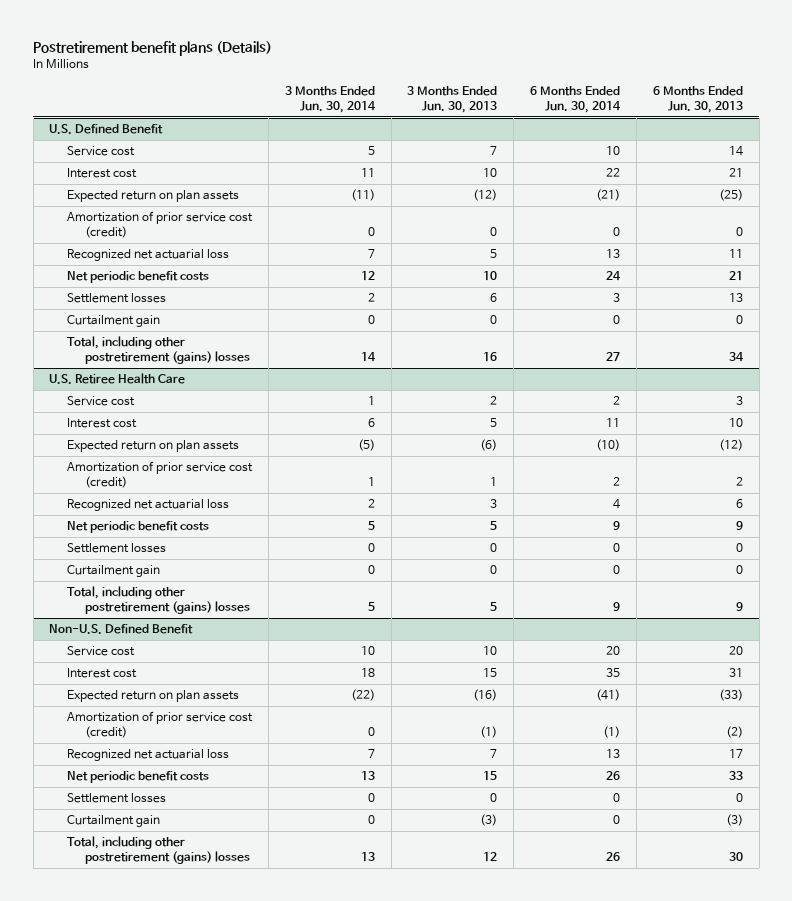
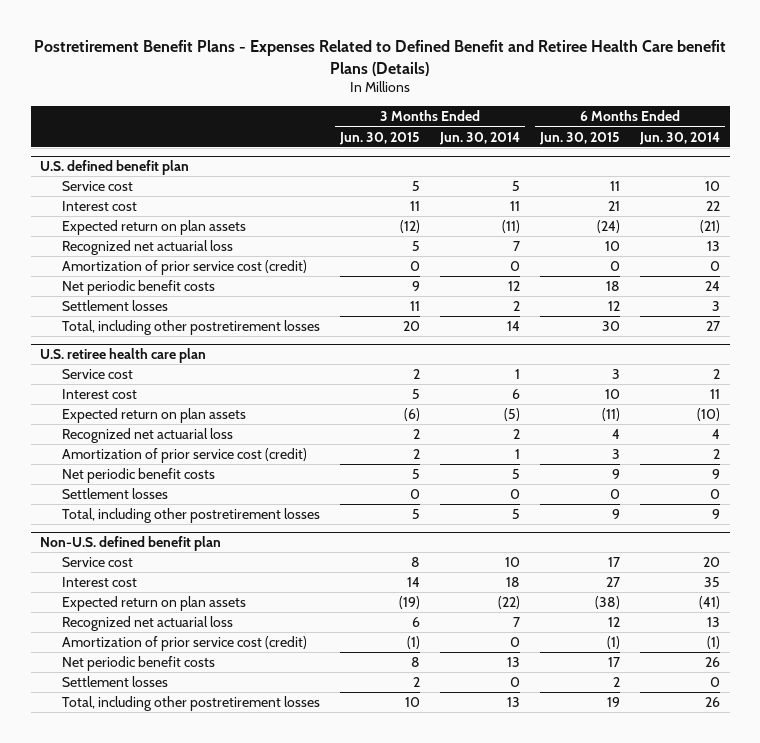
- Postretirement benefit plans (Details)
+ Postretirement Benefit Plans - Expenses Related to Defined Benefit and Retiree Health Care benefit Plans (Details)
- | 3 Months Ended Jun. 30, 2014 | 3 Months Ended Jun. 30, 2013 | 6 Months Ended Jun. 30, 2014 | 6 Months Ended Jun. 30, 2013
+ | 3 Months Ended Jun. 30, 2015 | 3 Months Ended Jun. 30, 2014 | 6 Months Ended Jun. 30, 2015 | 6 Months Ended Jun. 30, 2014
- U.S. Defined Benefit
+ U.S. defined benefit plan
- Amortization of prior service cost (credit) | 0 | 0 | 0 | 0
+ Amortization of prior service cost (credit) | 0 | 0 | 0 | 0
- Curtailment gain | 0 | 0 | 0 | 0
- Total, including other postretirement (gains) losses | 14 | 16 | 27 | 34
- U.S. Retiree Health Care
+ Total, including other postretirement losses | 20 | 14 | 30 | 27
+ U.S. retiree health care plan
- Amortization of prior service cost (credit) | 1 | 1 | 2 | 2
+ Amortization of prior service cost (credit) | 2 | 1 | 3 | 2
- Curtailment gain | 0 | 0 | 0 | 0
- Total, including other postretirement (gains) losses | 5 | 5 | 9 | 9
- Non-U.S. Defined Benefit
+ Total, including other postretirement losses | 5 | 5 | 9 | 9
+ Non-U.S. defined benefit plan
- Amortization of prior service cost (credit) | 0 | (1) | (1) | (2)
+ Amortization of prior service cost (credit) | (1) | 0 | (1) | (1)
- Curtailment gain | 0 | (3) | 0 | (3)
- Total, including other postretirement (gains) losses | 13 | 12 | 26 | 30
+ Total, including other postretirement losses | 10 | 13 | 19 | 26

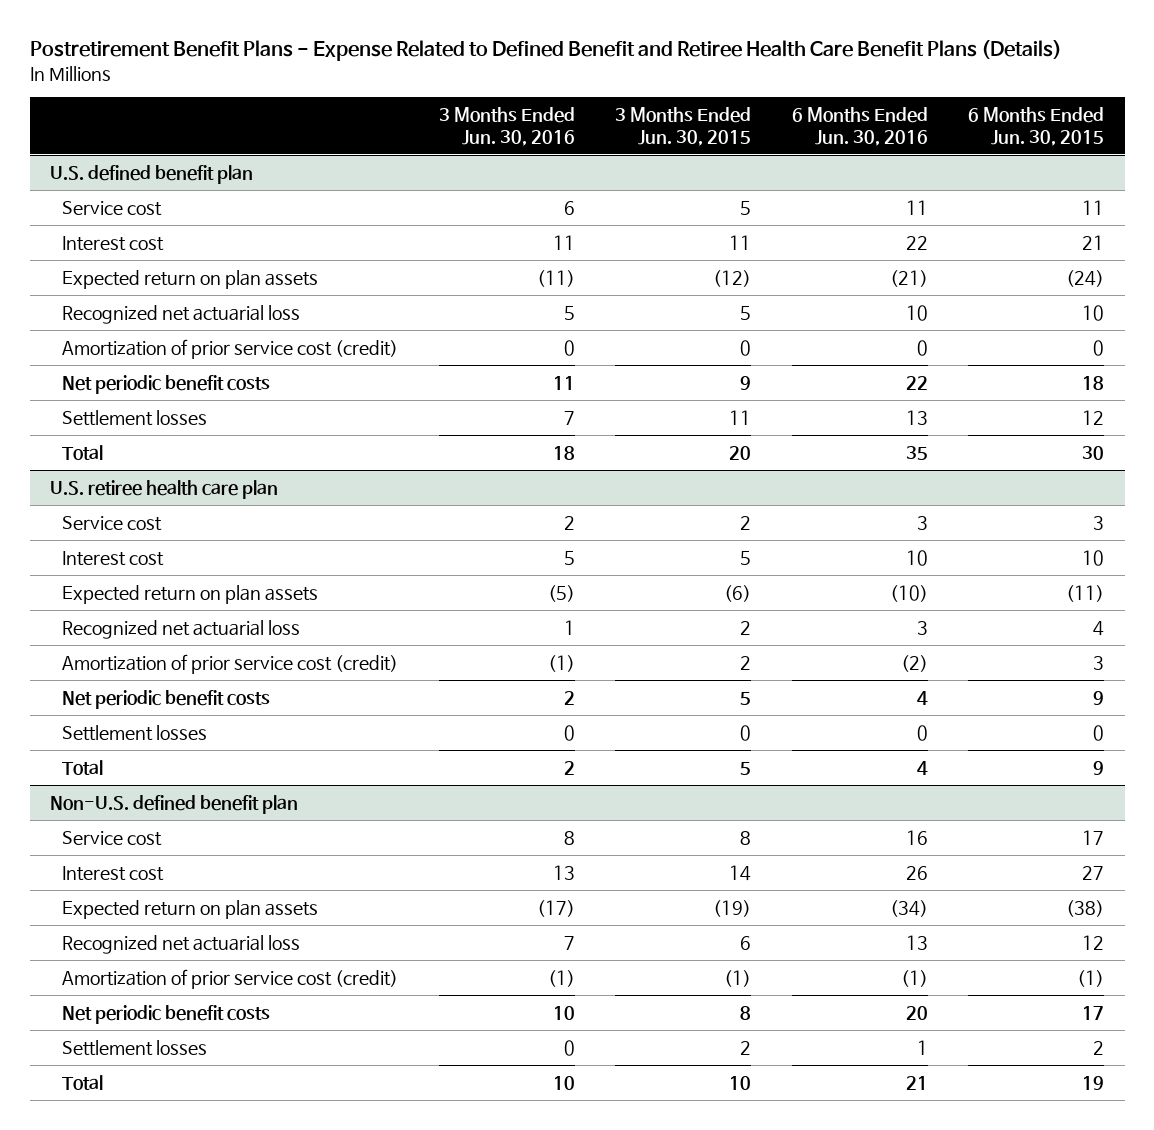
- Postretirement Benefit Plans - Expenses Related to Defined Benefit and Retiree Health Care benefit Plans (Details)
+ Postretirement Benefit Plans - Expense Related to Defined Benefit and Retiree Health Care Benefit Plans (Details)
- | 3 Months Ended Jun. 30, 2015 | 3 Months Ended Jun. 30, 2014 | 6 Months Ended Jun. 30, 2015 | 6 Months Ended Jun. 30, 2014
+ | 3 Months Ended Jun. 30, 2016 | 3 Months Ended Jun. 30, 2015 | 6 Months Ended Jun. 30, 2016 | 6 Months Ended Jun. 30, 2015
@ U.S. defined benefit plan
- Total, including other postretirement losses | 20 | 14 | 30 | 27
+ Total | 18 | 20 | 35 | 30
@ U.S. retiree health care plan
- Total, including other postretirement losses | 5 | 5 | 9 | 9
+ Total | 2 | 5 | 4 | 9
@ Non-U.S. defined benefit plan
- Total, including other postretirement losses | 10 | 13 | 19 | 26
+ Total | 10 | 10 | 21 | 19

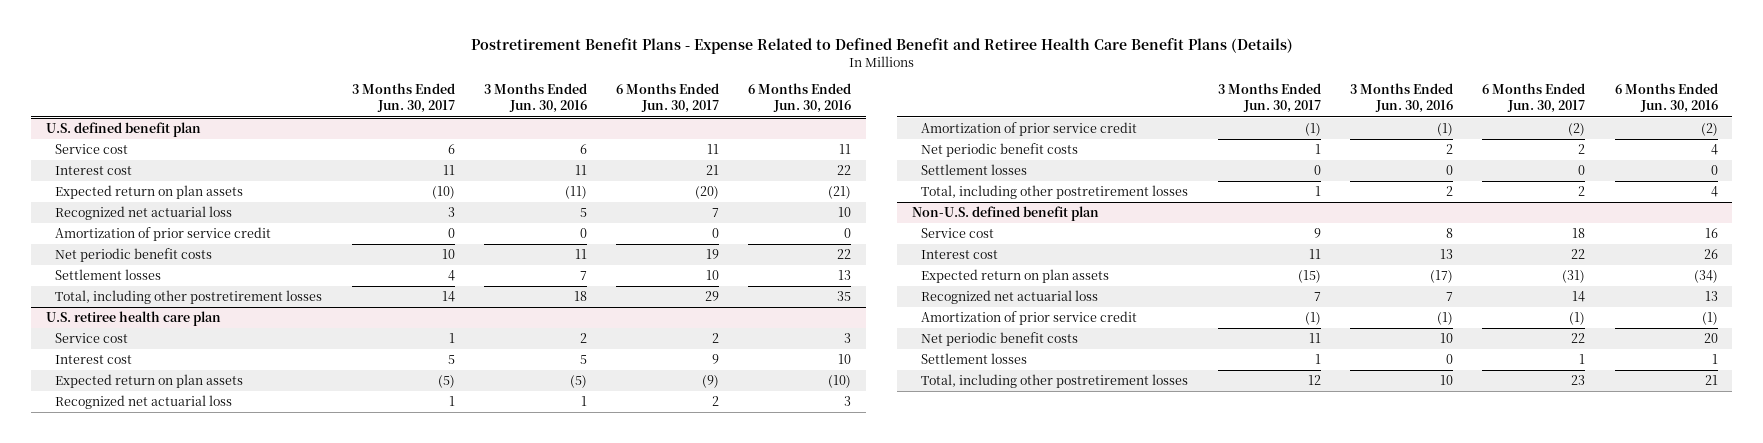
- | 3 Months Ended Jun. 30, 2016 | 3 Months Ended Jun. 30, 2015 | 6 Months Ended Jun. 30, 2016 | 6 Months Ended Jun. 30, 2015
+ | 3 Months Ended Jun. 30, 2017 | 3 Months Ended Jun. 30, 2016 | 6 Months Ended Jun. 30, 2017 | 6 Months Ended Jun. 30, 2016
@ U.S. defined benefit plan
- Amortization of prior service cost (credit) | 0 | 0 | 0 | 0
+ Amortization of prior service credit | 0 | 0 | 0 | 0
- Total | 18 | 20 | 35 | 30
+ Total, including other postretirement losses | 14 | 18 | 29 | 35
@ U.S. retiree health care plan
- Amortization of prior service cost (credit) | (1) | 2 | (2) | 3
+ Amortization of prior service credit | (1) | (1) | (2) | (2)
- Total | 2 | 5 | 4 | 9
+ Total, including other postretirement losses | 1 | 2 | 2 | 4
@ Non-U.S. defined benefit plan
- Amortization of prior service cost (credit) | (1) | (1) | (1) | (1)
+ Amortization of prior service credit | (1) | (1) | (1) | (1)
- Total | 10 | 10 | 21 | 19
+ Total, including other postretirement losses | 12 | 10 | 23 | 21

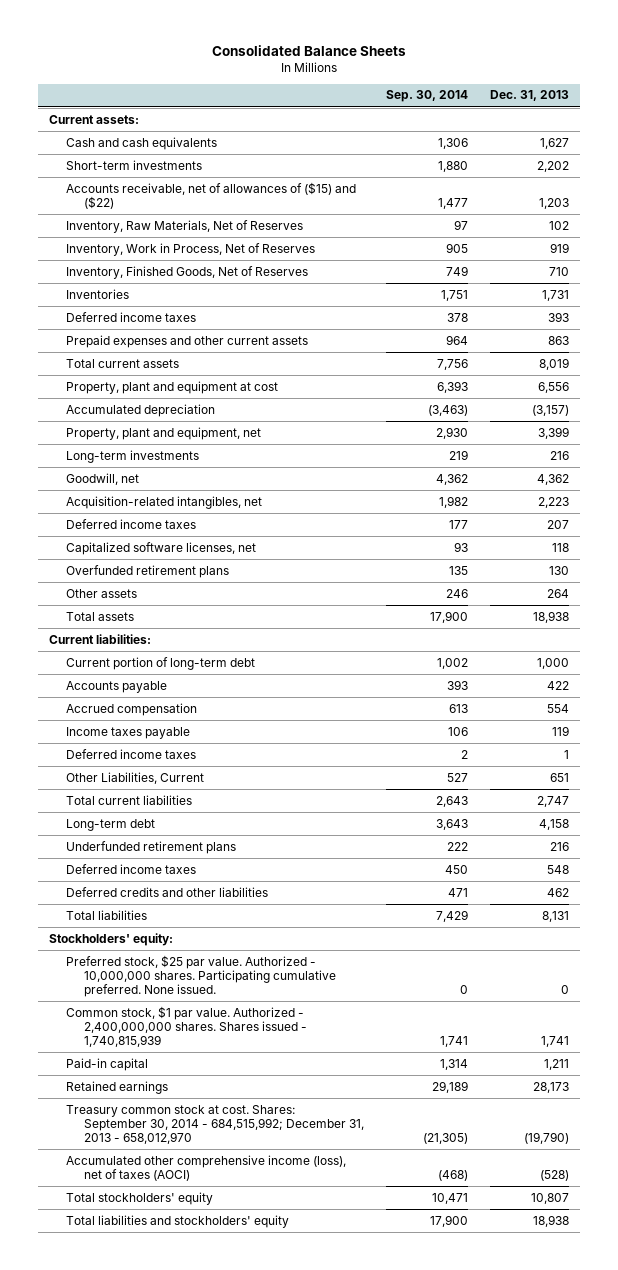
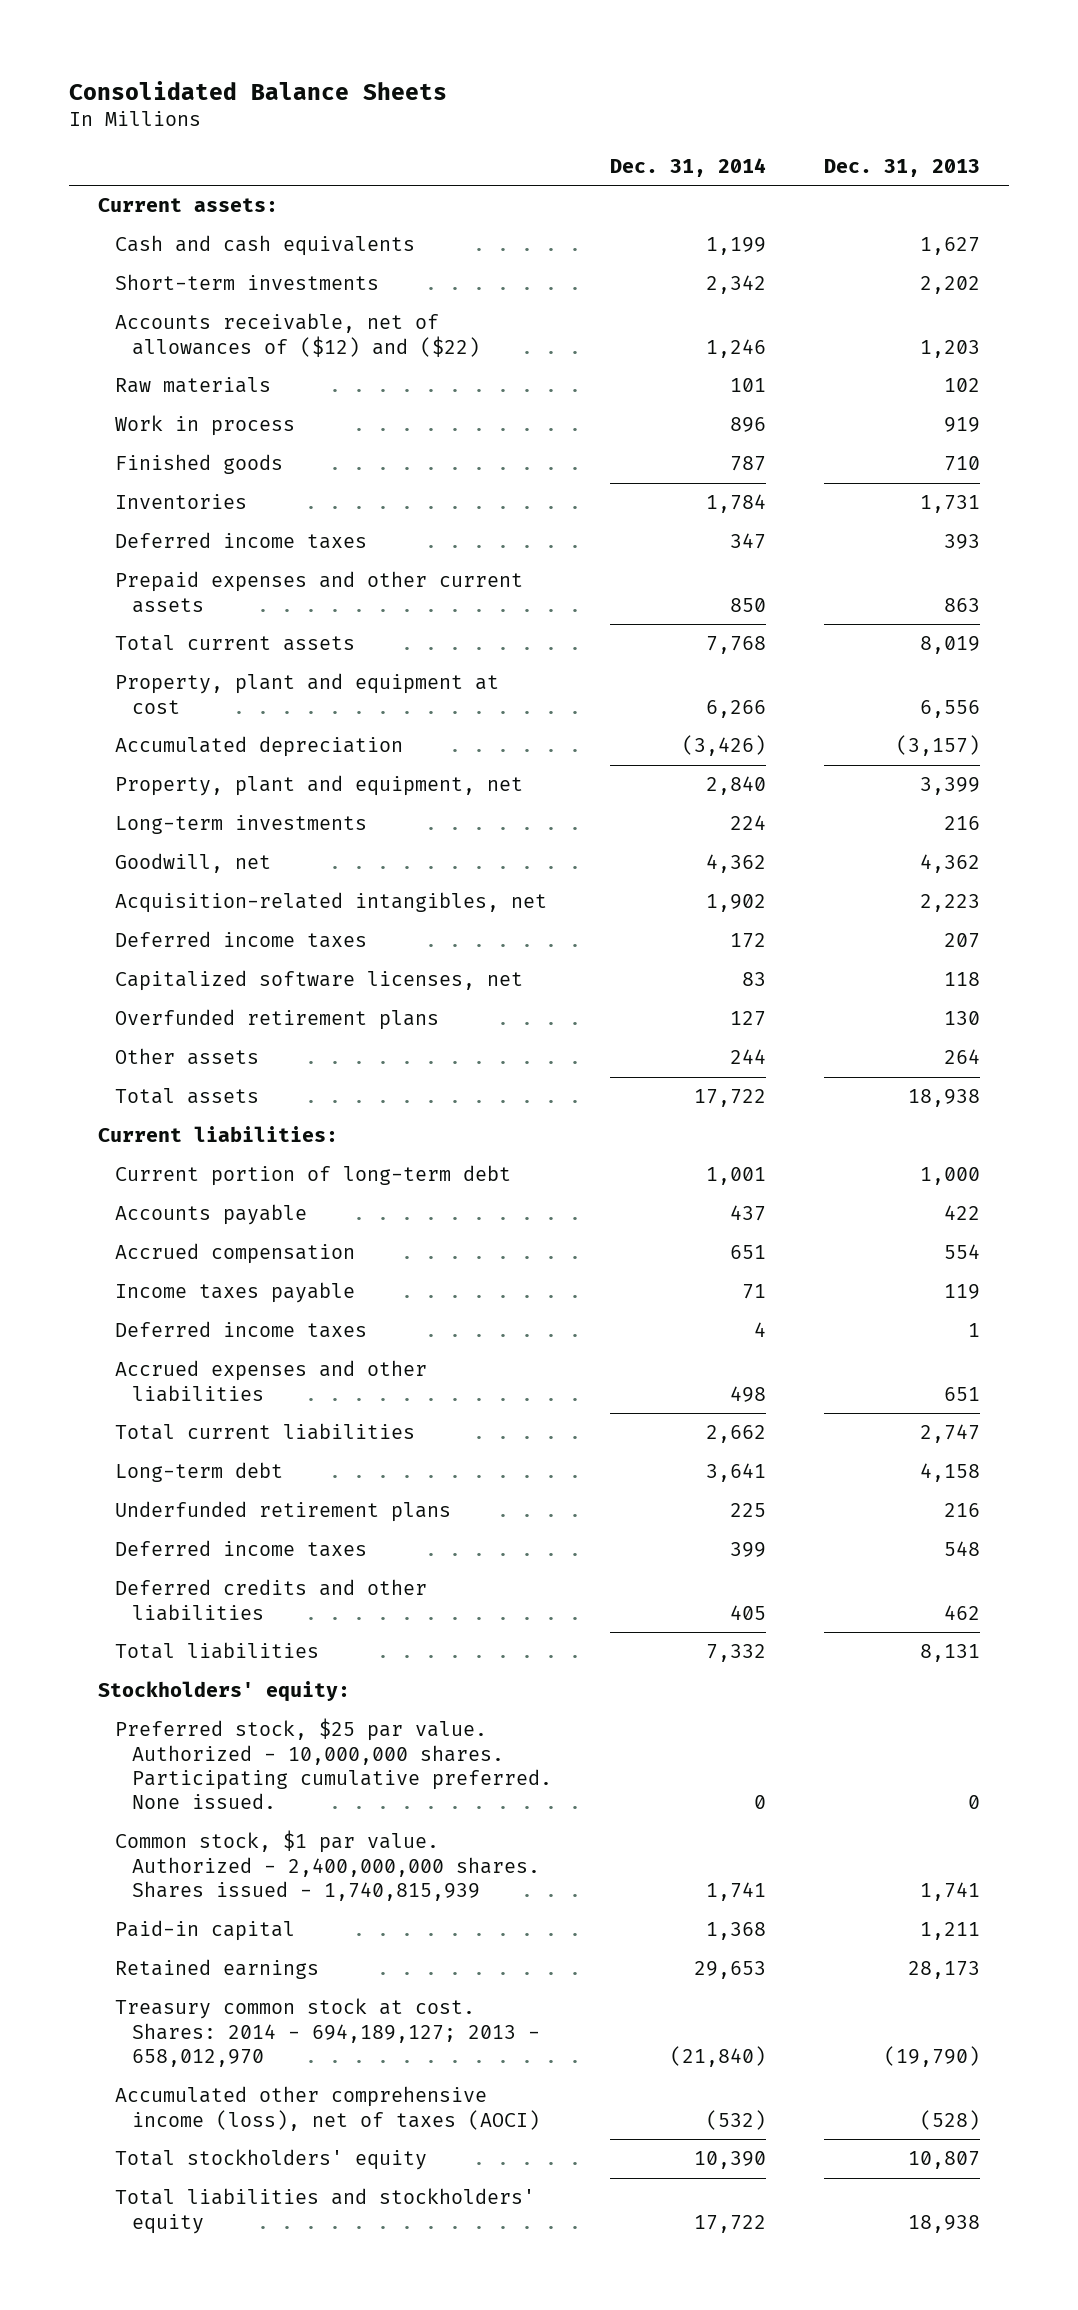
- | Sep. 30, 2014 | Dec. 31, 2013
+ | Dec. 31, 2014 | Dec. 31, 2013
- Accounts receivable, net of allowances of ($15) and ($22) | 1,477 | 1,203
- Inventory, Raw Materials, Net of Reserves | 97 | 102
- Inventory, Work in Process, Net of Reserves | 905 | 919
- Inventory, Finished Goods, Net of Reserves | 749 | 710
+ Accounts receivable, net of allowances of ($12) and ($22) | 1,246 | 1,203
+ Raw materials | 101 | 102
+ Work in process | 896 | 919
+ Finished goods | 787 | 710
- Other Liabilities, Current | 527 | 651
+ Accrued expenses and other liabilities | 498 | 651
- Treasury common stock at cost. Shares: September 30, 2014 - 684,515,992; December 31, 2013 - 658,012,970 | (21,305) | (19,790)
+ Treasury common stock at cost. Shares: 2014 - 694,189,127; 2013 - 658,012,970 | (21,840) | (19,790)

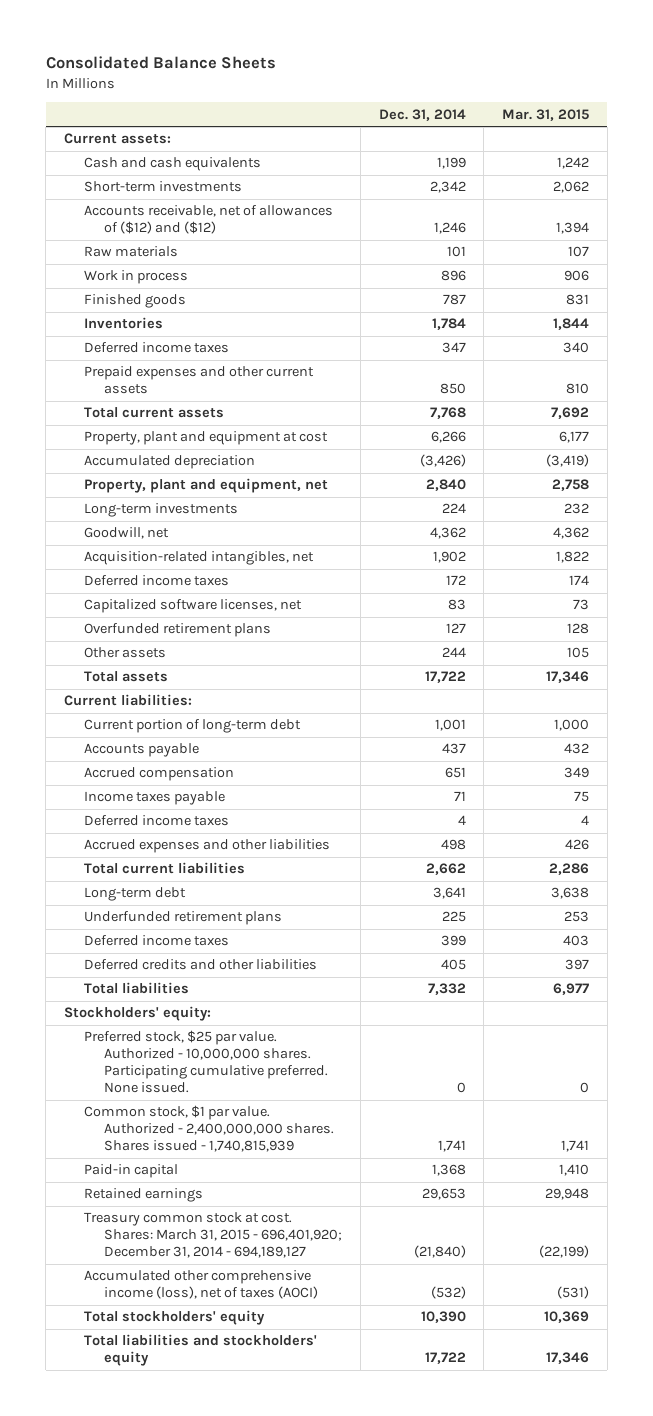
- | Dec. 31, 2014 | Dec. 31, 2013
+ | Dec. 31, 2014 | Mar. 31, 2015
- Accounts receivable, net of allowances of ($12) and ($22) | 1,246 | 1,203
+ Accounts receivable, net of allowances of ($12) and ($12) | 1,246 | 1,394
- Treasury common stock at cost. Shares: 2014 - 694,189,127; 2013 - 658,012,970 | (21,840) | (19,790)
+ Treasury common stock at cost. Shares: March 31, 2015 - 696,401,920; December 31, 2014 - 694,189,127 | (21,840) | (22,199)

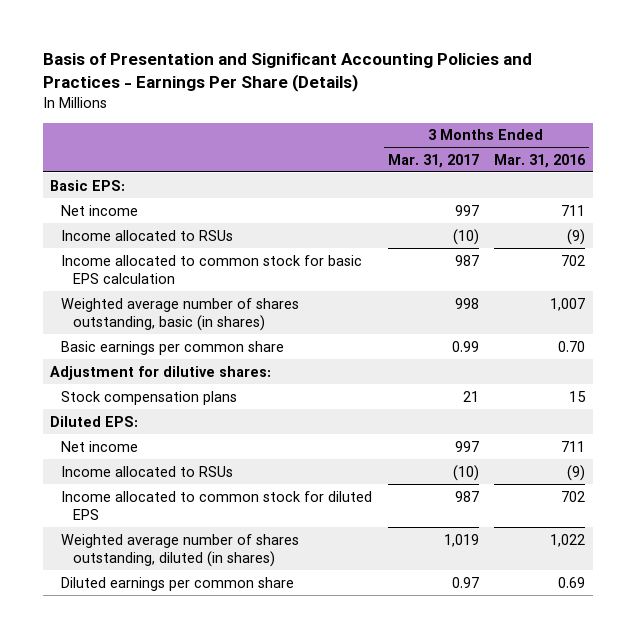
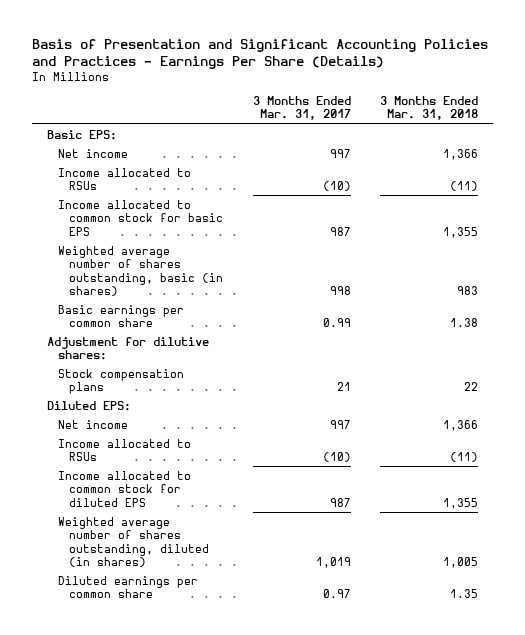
- | 3 Months Ended Mar. 31, 2017 | 3 Months Ended Mar. 31, 2016
+ | 3 Months Ended Mar. 31, 2017 | 3 Months Ended Mar. 31, 2018
- Income allocated to common stock for basic EPS calculation | 987 | 702
+ Income allocated to common stock for basic EPS | 987 | 1,355

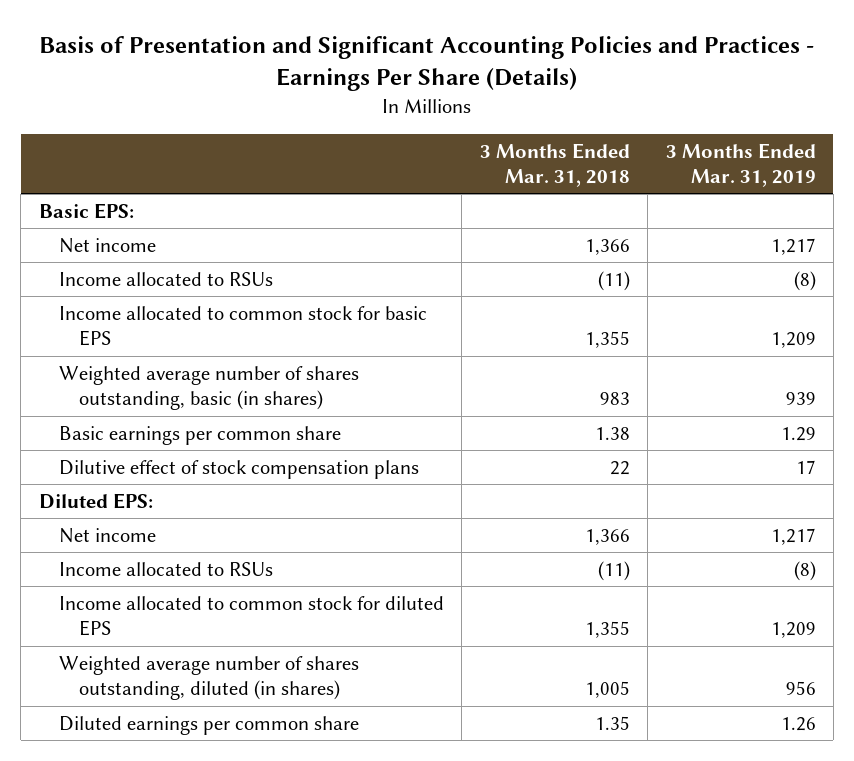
- | 3 Months Ended Mar. 31, 2017 | 3 Months Ended Mar. 31, 2018
+ | 3 Months Ended Mar. 31, 2018 | 3 Months Ended Mar. 31, 2019
- Adjustment for dilutive shares:
- Stock compensation plans | 21 | 22
+ Dilutive effect of stock compensation plans | 22 | 17

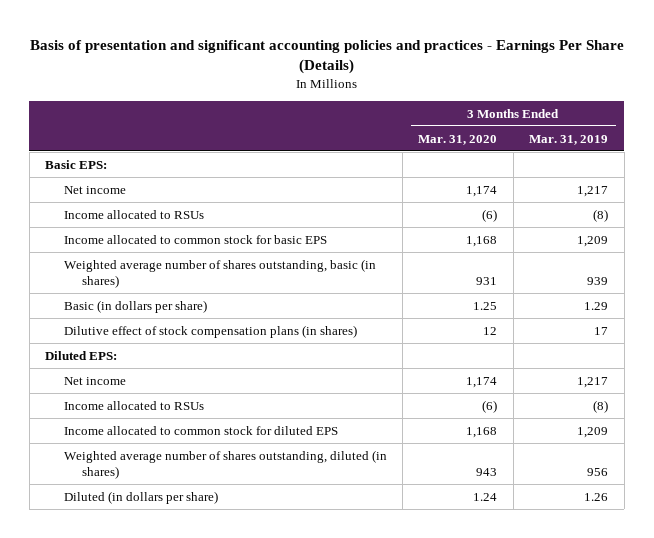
- Basis of Presentation and Significant Accounting Policies and Practices - Earnings Per Share (Details)
+ Basis of presentation and significant accounting policies and practices - Earnings Per Share (Details)
- | 3 Months Ended Mar. 31, 2018 | 3 Months Ended Mar. 31, 2019
+ | 3 Months Ended Mar. 31, 2020 | 3 Months Ended Mar. 31, 2019
- Basic earnings per common share | 1.38 | 1.29
- Dilutive effect of stock compensation plans | 22 | 17
+ Basic (in dollars per share) | 1.25 | 1.29
+ Dilutive effect of stock compensation plans (in shares) | 12 | 17
- Diluted earnings per common share | 1.35 | 1.26
+ Diluted (in dollars per share) | 1.24 | 1.26

